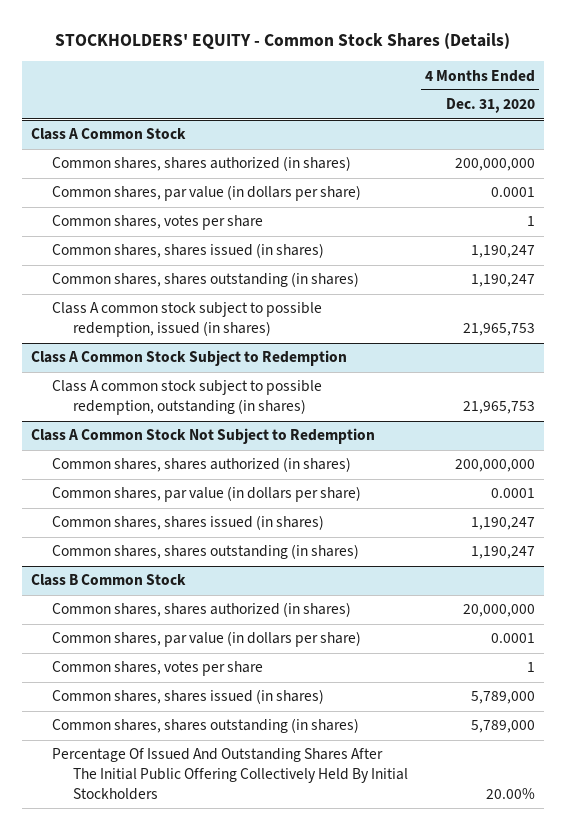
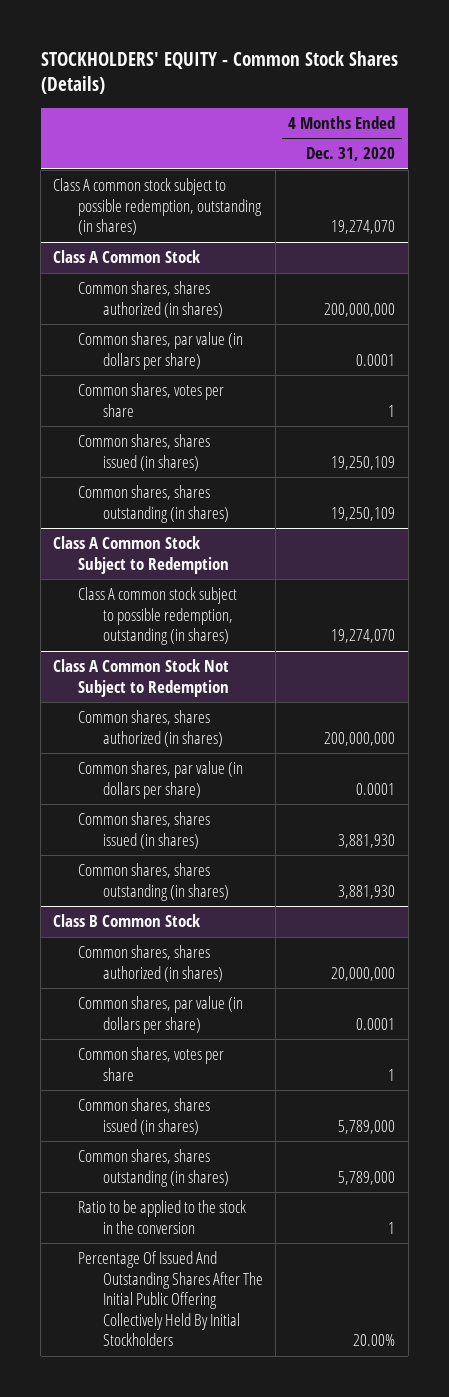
+ Class A common stock subject to possible redemption, outstanding (in shares) | 19,274,070
@ Class A Common Stock
- Common shares, shares issued (in shares) | 1,190,247
- Common shares, shares outstanding (in shares) | 1,190,247
- Class A common stock subject to possible redemption, issued (in shares) | 21,965,753
+ Common shares, shares issued (in shares) | 19,250,109
+ Common shares, shares outstanding (in shares) | 19,250,109
@ Class A Common Stock Subject to Redemption
- Class A common stock subject to possible redemption, outstanding (in shares) | 21,965,753
+ Class A common stock subject to possible redemption, outstanding (in shares) | 19,274,070
@ Class A Common Stock Not Subject to Redemption
- Common shares, shares issued (in shares) | 1,190,247
- Common shares, shares outstanding (in shares) | 1,190,247
+ Common shares, shares issued (in shares) | 3,881,930
+ Common shares, shares outstanding (in shares) | 3,881,930
@ Class B Common Stock
+ Ratio to be applied to the stock in the conversion | 1

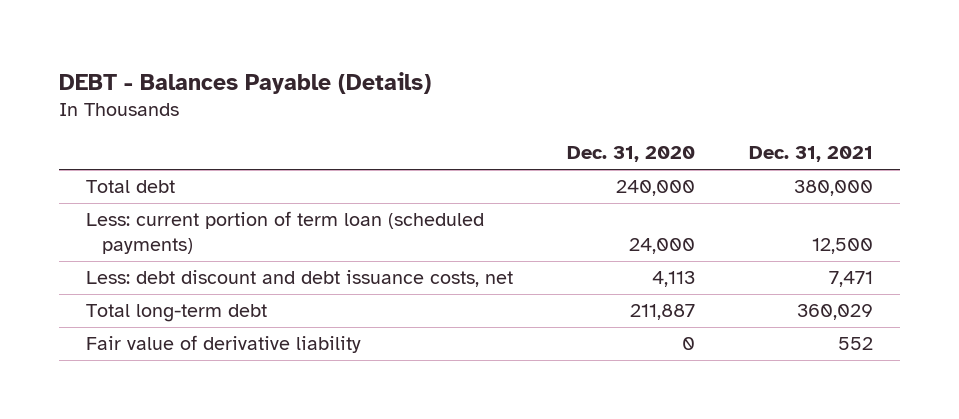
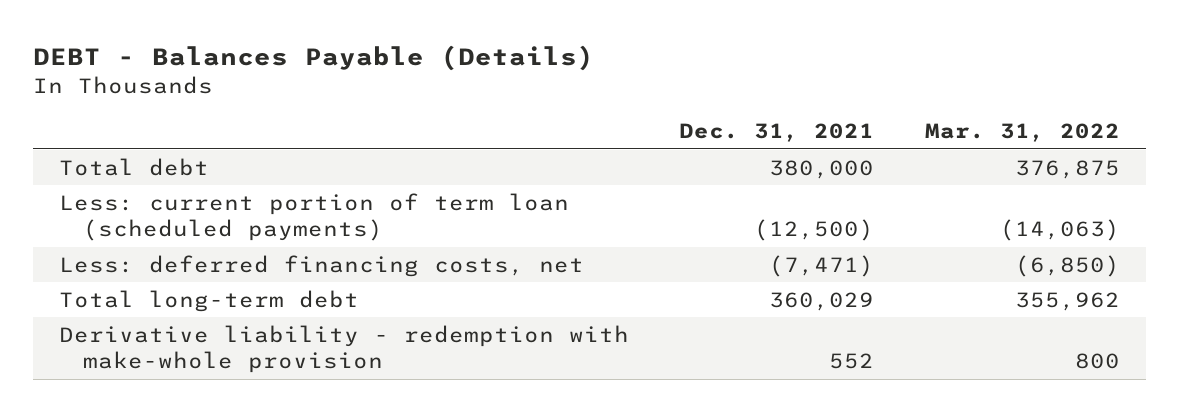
- | Dec. 31, 2020 | Dec. 31, 2021
+ | Dec. 31, 2021 | Mar. 31, 2022
- Less: current portion of term loan (scheduled payments) | 24,000 | 12,500
- Less: debt discount and debt issuance costs, net | 4,113 | 7,471
+ Less: current portion of term loan (scheduled payments) | (12,500) | (14,063)
+ Less: deferred financing costs, net | (7,471) | (6,850)
- Fair value of derivative liability | 0 | 552
+ Derivative liability - redemption with make-whole provision | 552 | 800

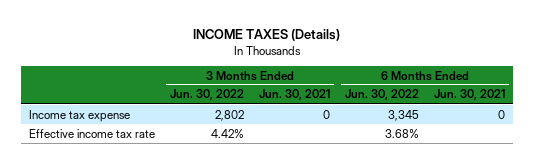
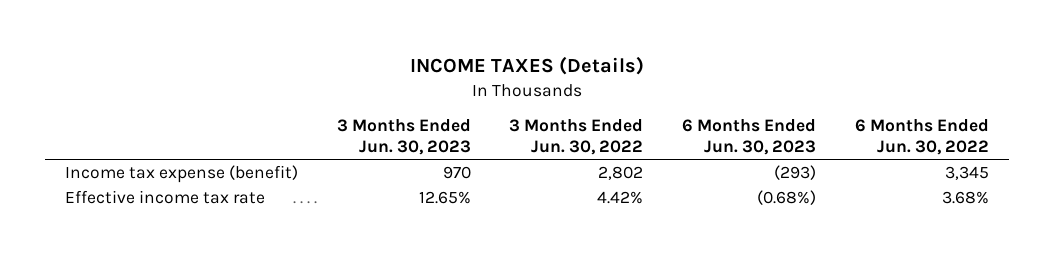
- | 3 Months Ended Jun. 30, 2022 | 3 Months Ended Jun. 30, 2021 | 6 Months Ended Jun. 30, 2022 | 6 Months Ended Jun. 30, 2021
+ | 3 Months Ended Jun. 30, 2023 | 3 Months Ended Jun. 30, 2022 | 6 Months Ended Jun. 30, 2023 | 6 Months Ended Jun. 30, 2022
- Income tax expense | 2,802 | 0 | 3,345 | 0
+ Income tax expense (benefit) | 970 | 2,802 | (293) | 3,345

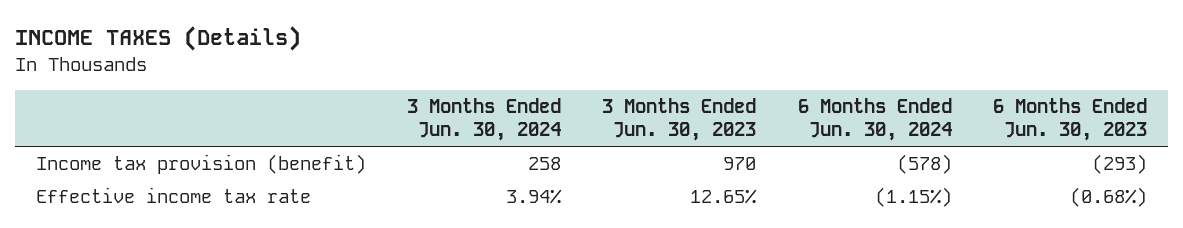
- | 3 Months Ended Jun. 30, 2023 | 3 Months Ended Jun. 30, 2022 | 6 Months Ended Jun. 30, 2023 | 6 Months Ended Jun. 30, 2022
+ | 3 Months Ended Jun. 30, 2024 | 3 Months Ended Jun. 30, 2023 | 6 Months Ended Jun. 30, 2024 | 6 Months Ended Jun. 30, 2023
- Income tax expense (benefit) | 970 | 2,802 | (293) | 3,345
+ Income tax provision (benefit) | 258 | 970 | (578) | (293)

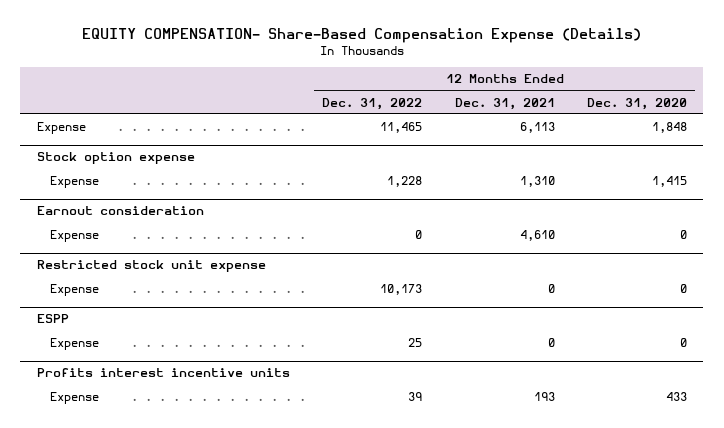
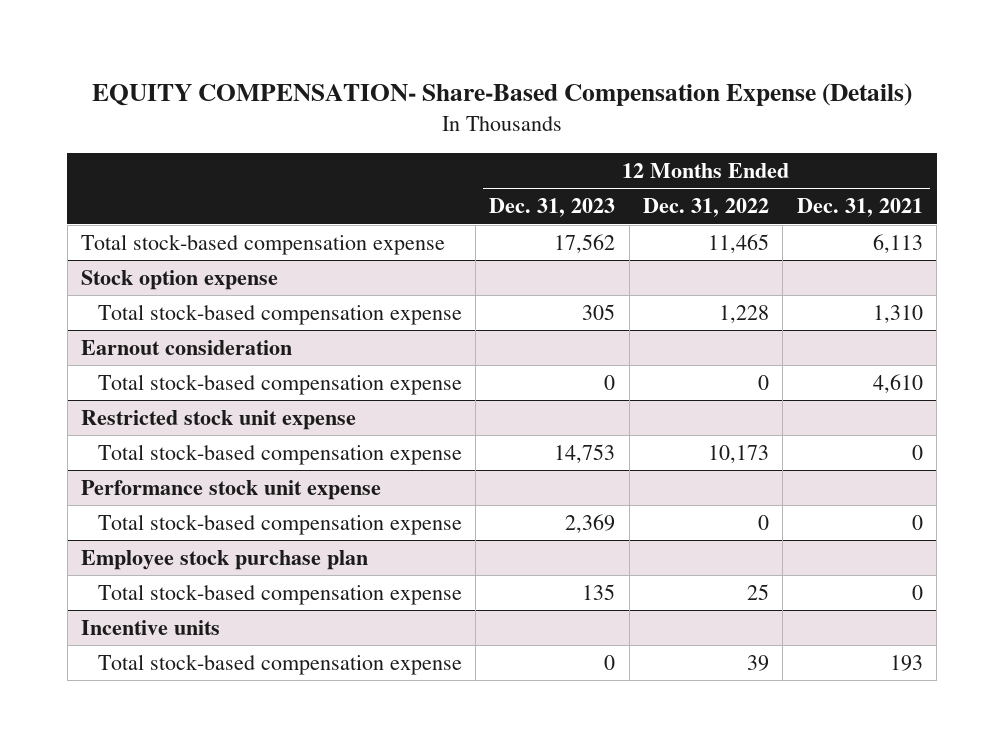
- | 12 Months Ended Dec. 31, 2022 | 12 Months Ended Dec. 31, 2021 | 12 Months Ended Dec. 31, 2020
+ | 12 Months Ended Dec. 31, 2023 | 12 Months Ended Dec. 31, 2022 | 12 Months Ended Dec. 31, 2021
- Expense | 11,465 | 6,113 | 1,848
+ Total stock-based compensation expense | 17,562 | 11,465 | 6,113
@ Stock option expense
- Expense | 1,228 | 1,310 | 1,415
+ Total stock-based compensation expense | 305 | 1,228 | 1,310
@ Earnout consideration
- Expense | 0 | 4,610 | 0
+ Total stock-based compensation expense | 0 | 0 | 4,610
@ Restricted stock unit expense
- Expense | 10,173 | 0 | 0
- ESPP
- Expense | 25 | 0 | 0
- Profits interest incentive units
- Expense | 39 | 193 | 433
@ Restricted stock unit expense
+ Total stock-based compensation expense | 14,753 | 10,173 | 0
+ Performance stock unit expense
+ Total stock-based compensation expense | 2,369 | 0 | 0
+ Employee stock purchase plan
+ Total stock-based compensation expense | 135 | 25 | 0
+ Incentive units
+ Total stock-based compensation expense | 0 | 39 | 193

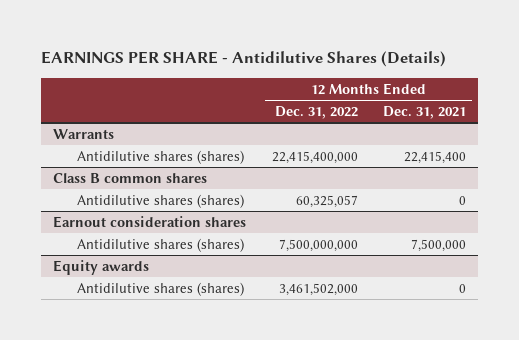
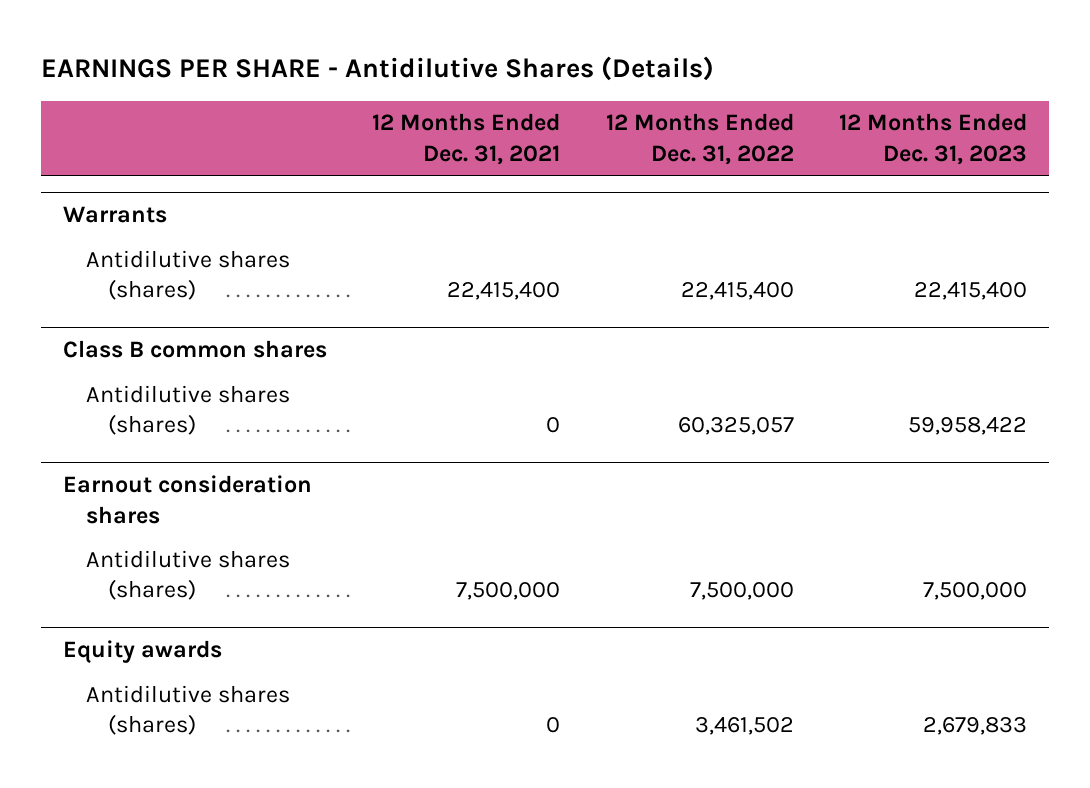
- | 12 Months Ended Dec. 31, 2022 | 12 Months Ended Dec. 31, 2021
+ | 12 Months Ended Dec. 31, 2021 | 12 Months Ended Dec. 31, 2022 | 12 Months Ended Dec. 31, 2023
@ Warrants
- Antidilutive shares (shares) | 22,415,400,000 | 22,415,400
+ Antidilutive shares (shares) | 22,415,400 | 22,415,400 | 22,415,400
@ Earnout consideration shares
- Antidilutive shares (shares) | 7,500,000,000 | 7,500,000
+ Antidilutive shares (shares) | 7,500,000 | 7,500,000 | 7,500,000
@ Equity awards
- Antidilutive shares (shares) | 3,461,502,000 | 0
+ Antidilutive shares (shares) | 0 | 3,461,502 | 2,679,833

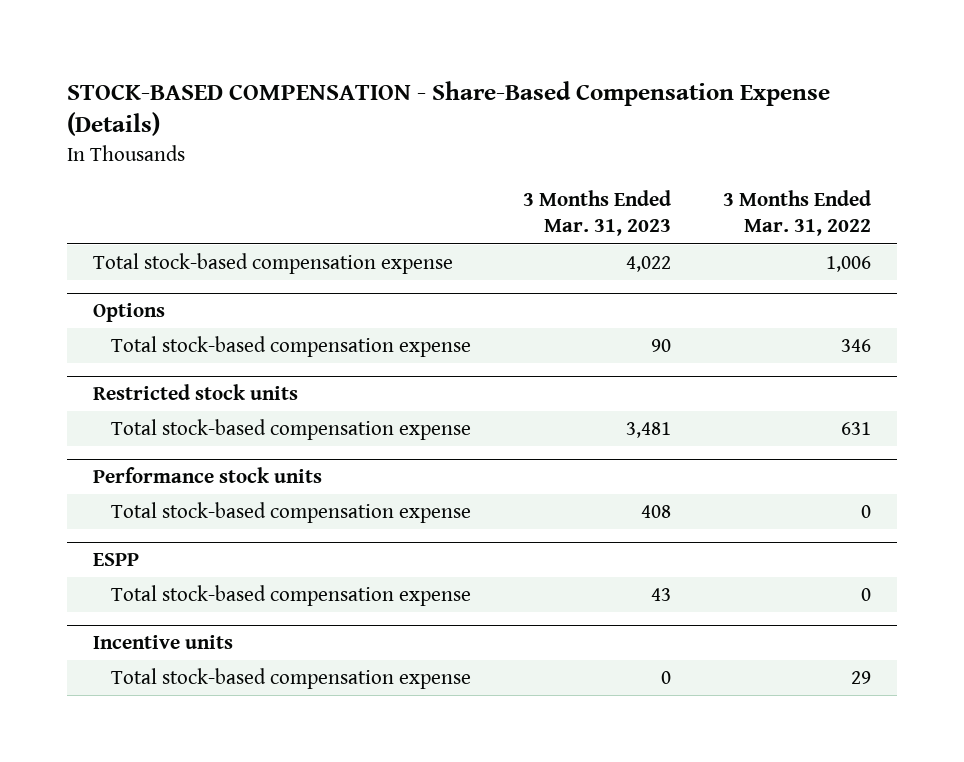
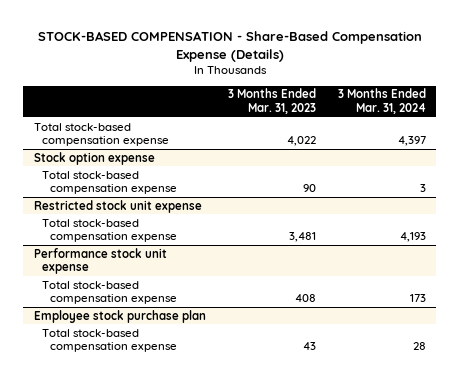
- | 3 Months Ended Mar. 31, 2023 | 3 Months Ended Mar. 31, 2022
+ | 3 Months Ended Mar. 31, 2023 | 3 Months Ended Mar. 31, 2024
- Options
+ Stock option expense
- Restricted stock units
+ Restricted stock unit expense
- Performance stock units
+ Performance stock unit expense
- ESPP
+ Employee stock purchase plan
- Incentive units
- Total stock-based compensation expense | 0 | 29

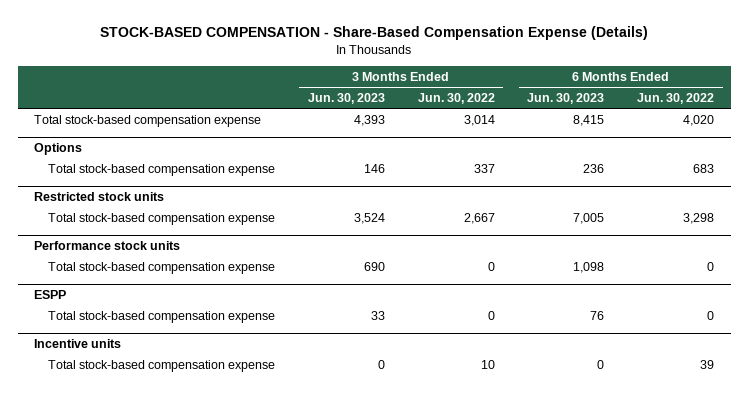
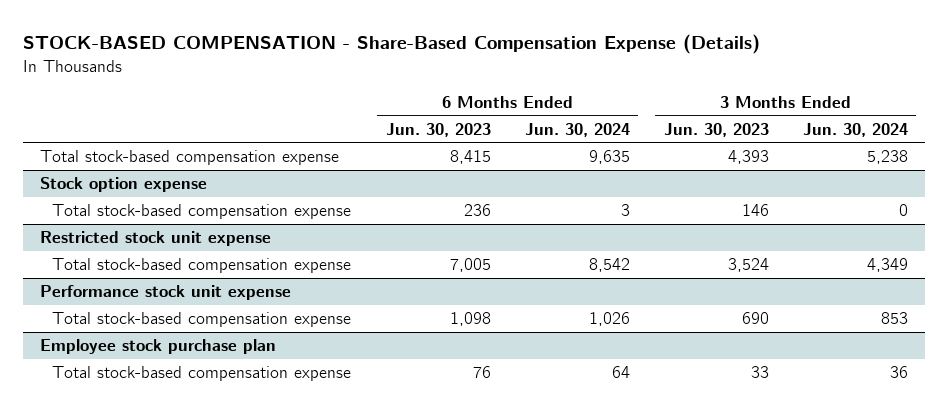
- | 3 Months Ended Jun. 30, 2023 | 3 Months Ended Jun. 30, 2022 | 6 Months Ended Jun. 30, 2023 | 6 Months Ended Jun. 30, 2022
+ | 6 Months Ended Jun. 30, 2023 | 6 Months Ended Jun. 30, 2024 | 3 Months Ended Jun. 30, 2023 | 3 Months Ended Jun. 30, 2024
- Options
+ Stock option expense
- Restricted stock units
+ Restricted stock unit expense
- Performance stock units
+ Performance stock unit expense
- ESPP
+ Employee stock purchase plan
- Incentive units
- Total stock-based compensation expense | 0 | 10 | 0 | 39

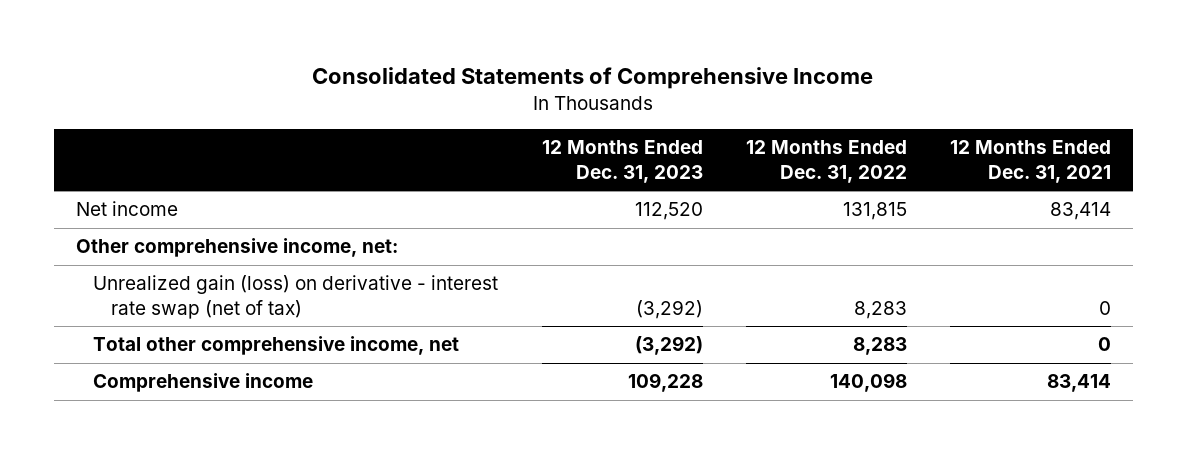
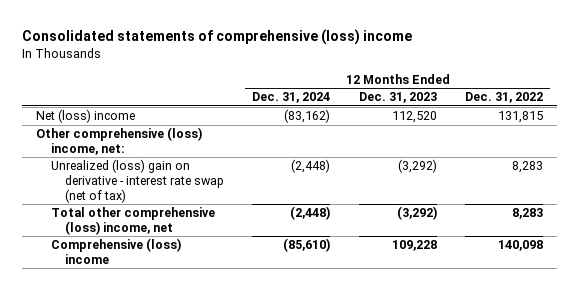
- Consolidated Statements of Comprehensive Income
+ Consolidated statements of comprehensive (loss) income
- | 12 Months Ended Dec. 31, 2023 | 12 Months Ended Dec. 31, 2022 | 12 Months Ended Dec. 31, 2021
+ | 12 Months Ended Dec. 31, 2024 | 12 Months Ended Dec. 31, 2023 | 12 Months Ended Dec. 31, 2022
- Net income | 112,520 | 131,815 | 83,414
- Other comprehensive income, net:
- Unrealized gain (loss) on derivative - interest rate swap (net of tax) | (3,292) | 8,283 | 0
- Total other comprehensive income, net | (3,292) | 8,283 | 0
- Comprehensive income | 109,228 | 140,098 | 83,414
+ Net (loss) income | (83,162) | 112,520 | 131,815
+ Other comprehensive (loss) income, net:
+ Unrealized (loss) gain on derivative - interest rate swap (net of tax) | (2,448) | (3,292) | 8,283
+ Total other comprehensive (loss) income, net | (2,448) | (3,292) | 8,283
+ Comprehensive (loss) income | (85,610) | 109,228 | 140,098

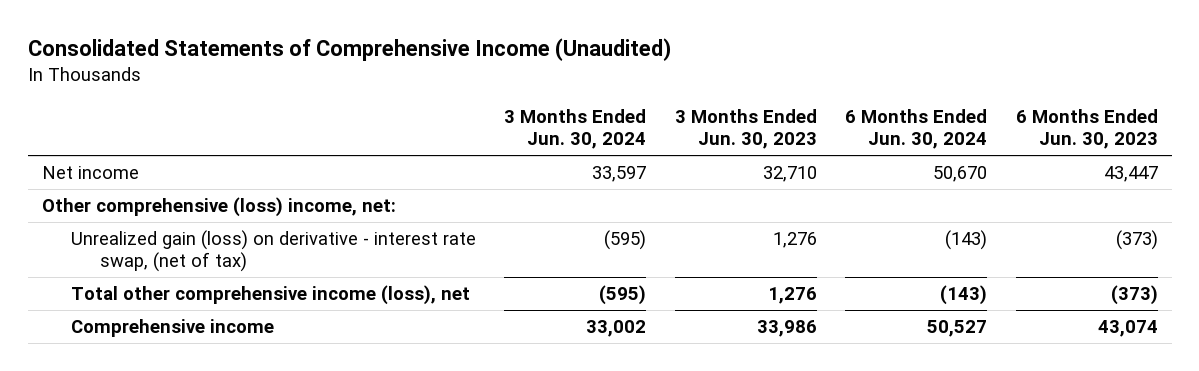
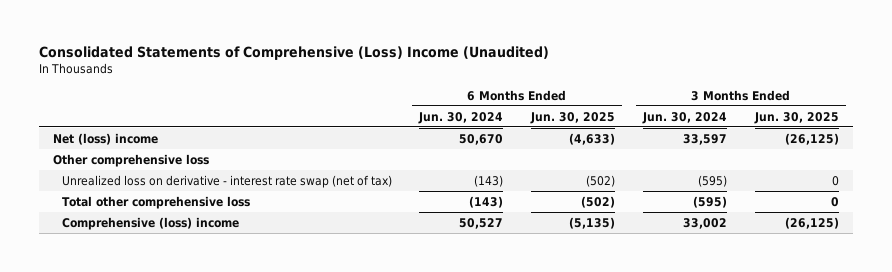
- Consolidated Statements of Comprehensive Income (Unaudited)
+ Consolidated Statements of Comprehensive (Loss) Income (Unaudited)
- | 3 Months Ended Jun. 30, 2024 | 3 Months Ended Jun. 30, 2023 | 6 Months Ended Jun. 30, 2024 | 6 Months Ended Jun. 30, 2023
+ | 6 Months Ended Jun. 30, 2024 | 6 Months Ended Jun. 30, 2025 | 3 Months Ended Jun. 30, 2024 | 3 Months Ended Jun. 30, 2025
- Net income | 33,597 | 32,710 | 50,670 | 43,447
- Other comprehensive (loss) income, net:
- Unrealized gain (loss) on derivative - interest rate swap, (net of tax) | (595) | 1,276 | (143) | (373)
- Total other comprehensive income (loss), net | (595) | 1,276 | (143) | (373)
- Comprehensive income | 33,002 | 33,986 | 50,527 | 43,074
+ Net (loss) income | 50,670 | (4,633) | 33,597 | (26,125)
+ Other comprehensive loss
+ Unrealized loss on derivative - interest rate swap (net of tax) | (143) | (502) | (595) | 0
+ Total other comprehensive loss | (143) | (502) | (595) | 0
+ Comprehensive (loss) income | 50,527 | (5,135) | 33,002 | (26,125)

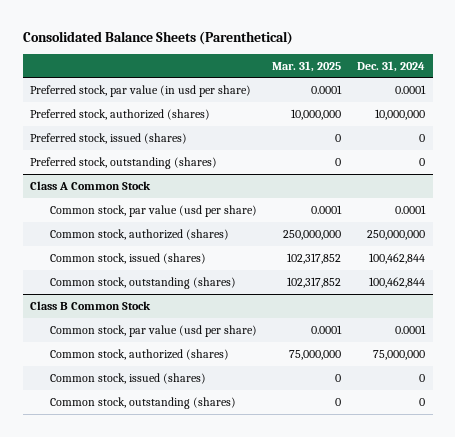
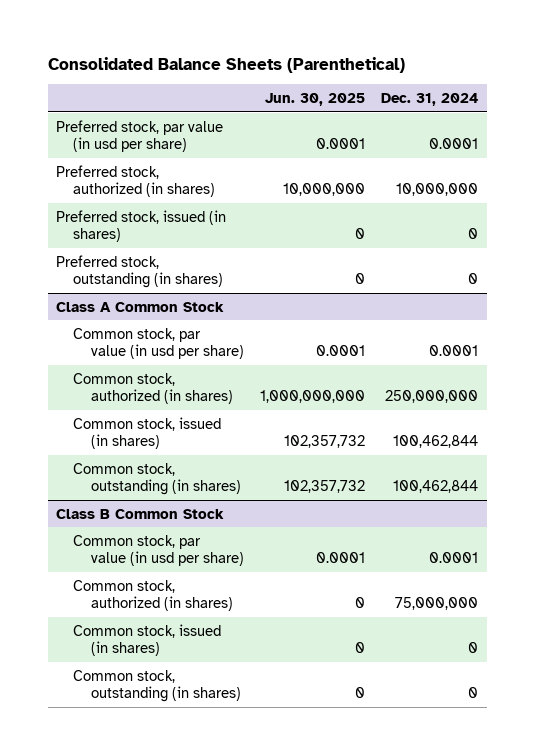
- | Mar. 31, 2025 | Dec. 31, 2024
+ | Jun. 30, 2025 | Dec. 31, 2024
- Preferred stock, authorized (shares) | 10,000,000 | 10,000,000
- Preferred stock, issued (shares) | 0 | 0
- Preferred stock, outstanding (shares) | 0 | 0
+ Preferred stock, authorized (in shares) | 10,000,000 | 10,000,000
+ Preferred stock, issued (in shares) | 0 | 0
+ Preferred stock, outstanding (in shares) | 0 | 0
@ Class A Common Stock
- Common stock, par value (usd per share) | 0.0001 | 0.0001
- Common stock, authorized (shares) | 250,000,000 | 250,000,000
- Common stock, issued (shares) | 102,317,852 | 100,462,844
- Common stock, outstanding (shares) | 102,317,852 | 100,462,844
+ Common stock, par value (in usd per share) | 0.0001 | 0.0001
+ Common stock, authorized (in shares) | 1,000,000,000 | 250,000,000
+ Common stock, issued (in shares) | 102,357,732 | 100,462,844
+ Common stock, outstanding (in shares) | 102,357,732 | 100,462,844
@ Class B Common Stock
- Common stock, par value (usd per share) | 0.0001 | 0.0001
- Common stock, authorized (shares) | 75,000,000 | 75,000,000
- Common stock, issued (shares) | 0 | 0
- Common stock, outstanding (shares) | 0 | 0
+ Common stock, par value (in usd per share) | 0.0001 | 0.0001
+ Common stock, authorized (in shares) | 0 | 75,000,000
+ Common stock, issued (in shares) | 0 | 0
+ Common stock, outstanding (in shares) | 0 | 0

